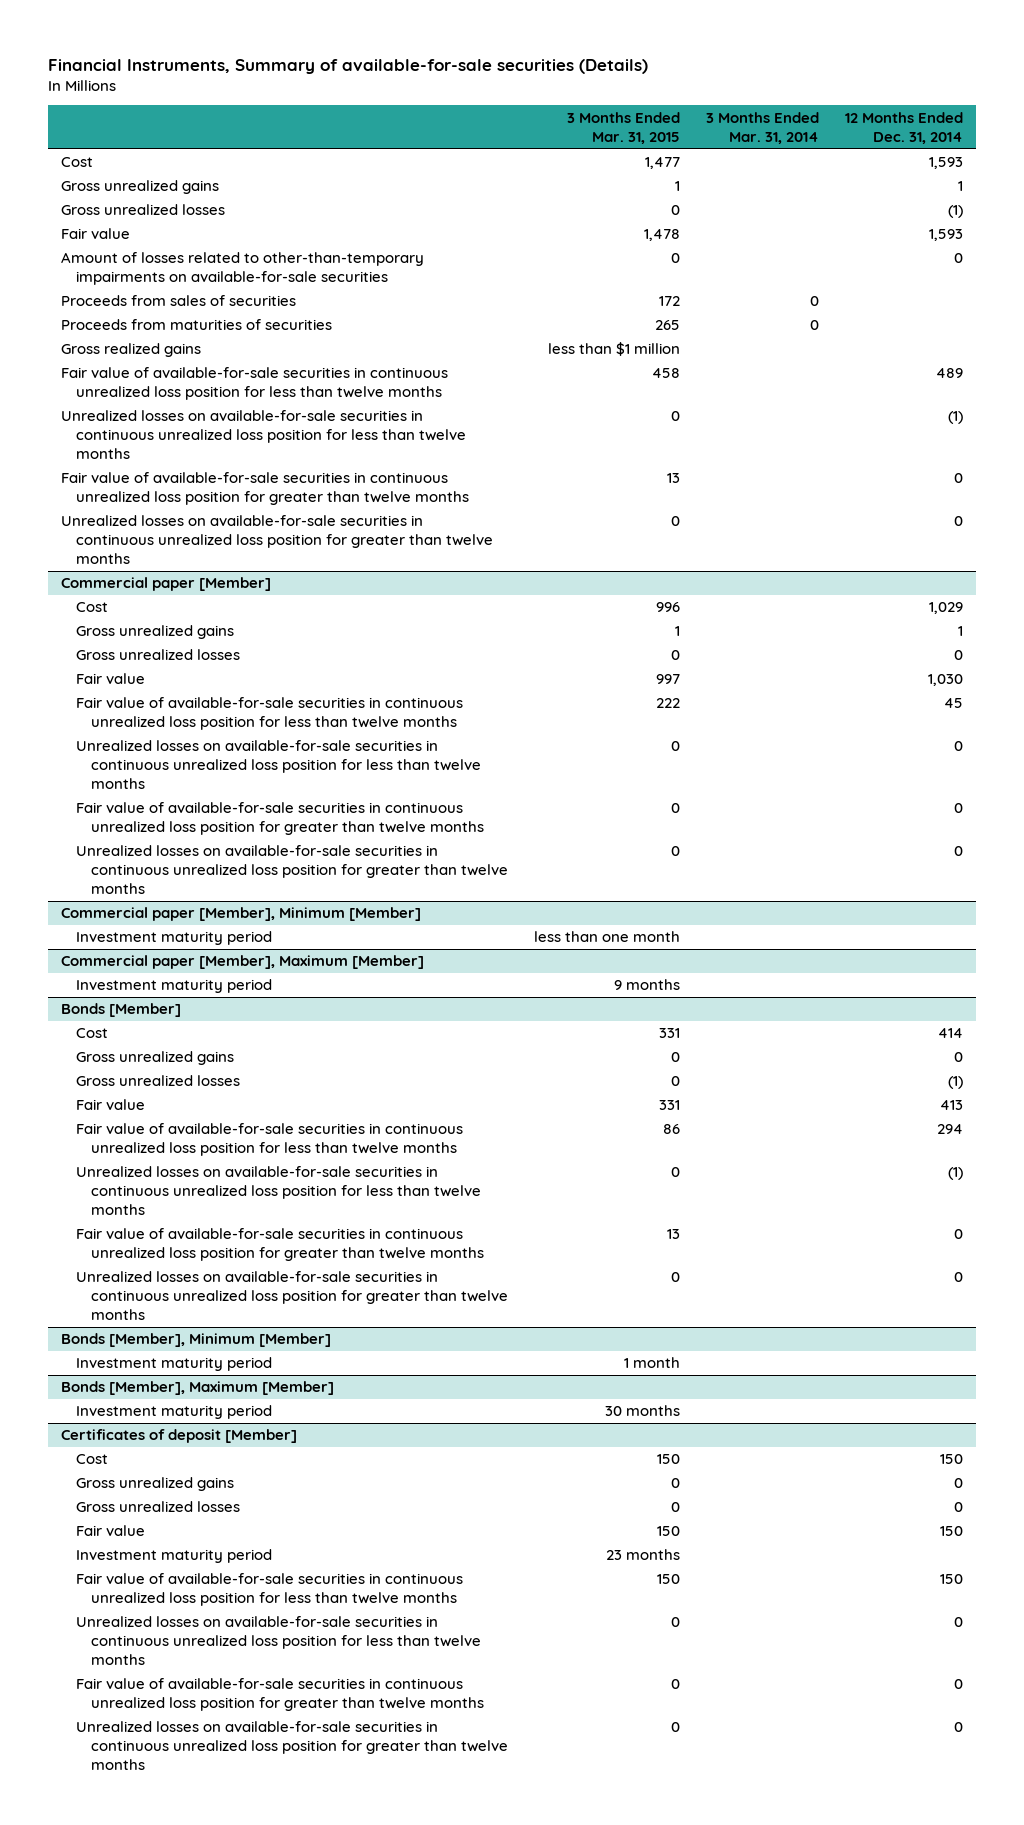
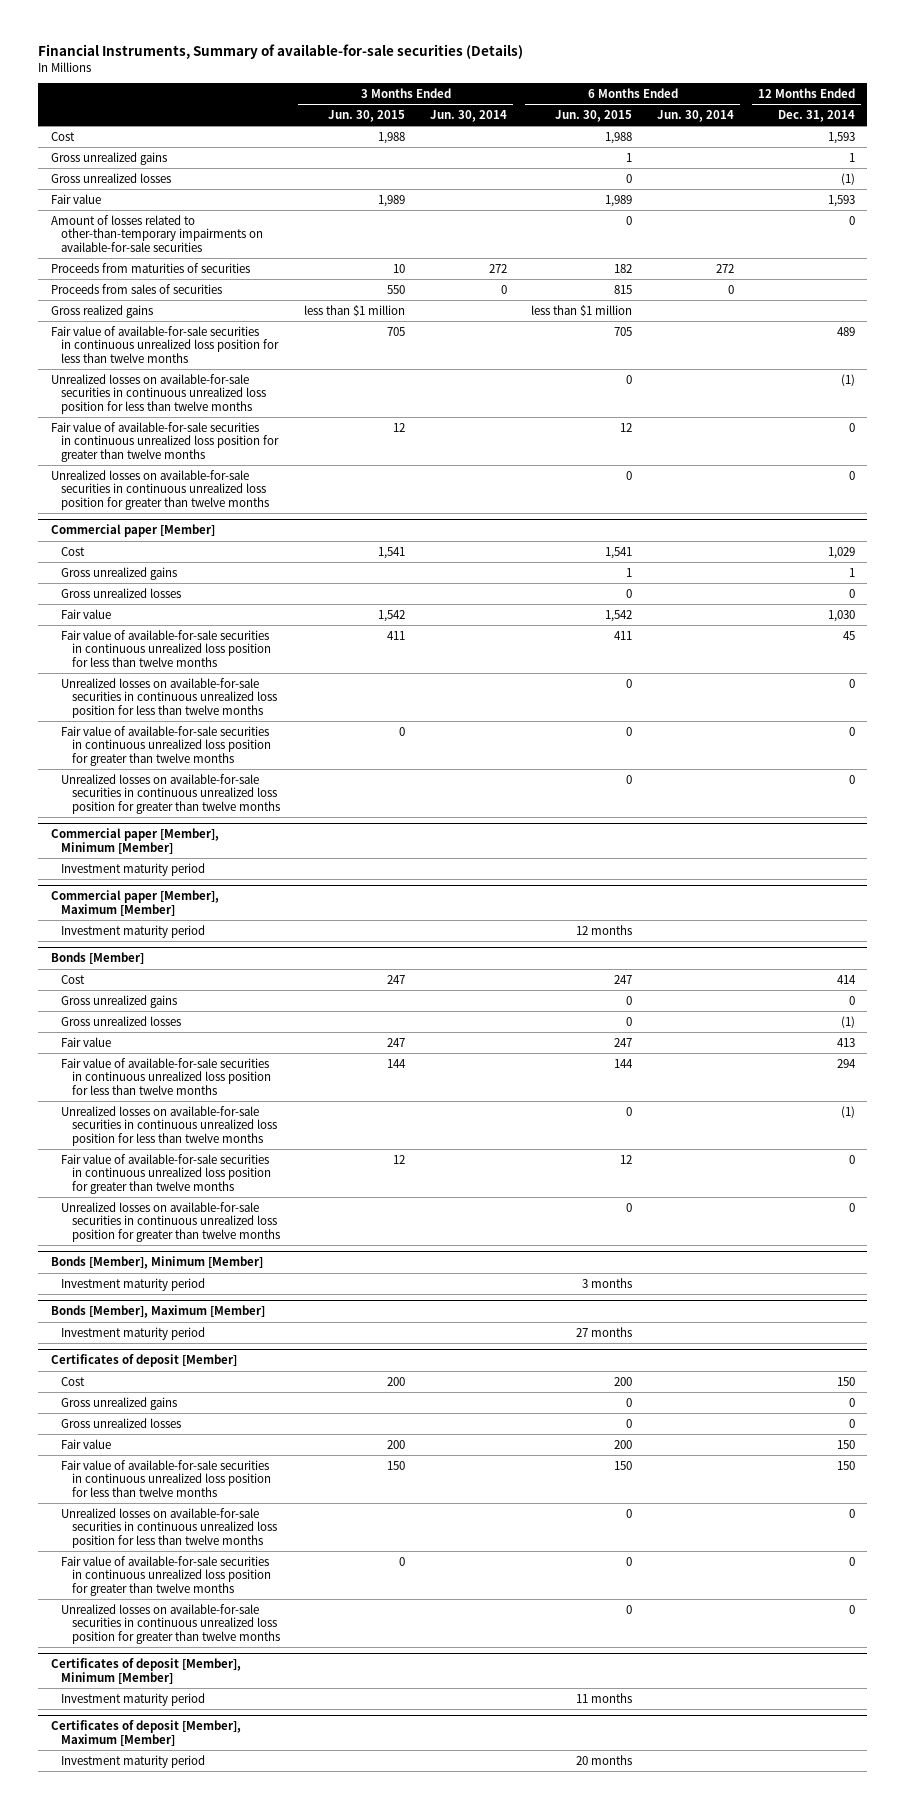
- | 3 Months Ended Mar. 31, 2015 | 3 Months Ended Mar. 31, 2014 | 12 Months Ended Dec. 31, 2014
+ | 3 Months Ended Jun. 30, 2015 | 3 Months Ended Jun. 30, 2014 | 6 Months Ended Jun. 30, 2015 | 6 Months Ended Jun. 30, 2014 | 12 Months Ended Dec. 31, 2014
moved down: Proceeds from sales of securities | 550 | 0 | 815 | 0 |
@ Certificates of deposit [Member]
- Investment maturity period | 23 months | |
+ Certificates of deposit [Member], Minimum [Member]
+ Investment maturity period | | | 11 months | |
+ Certificates of deposit [Member], Maximum [Member]
+ Investment maturity period | | | 20 months | |

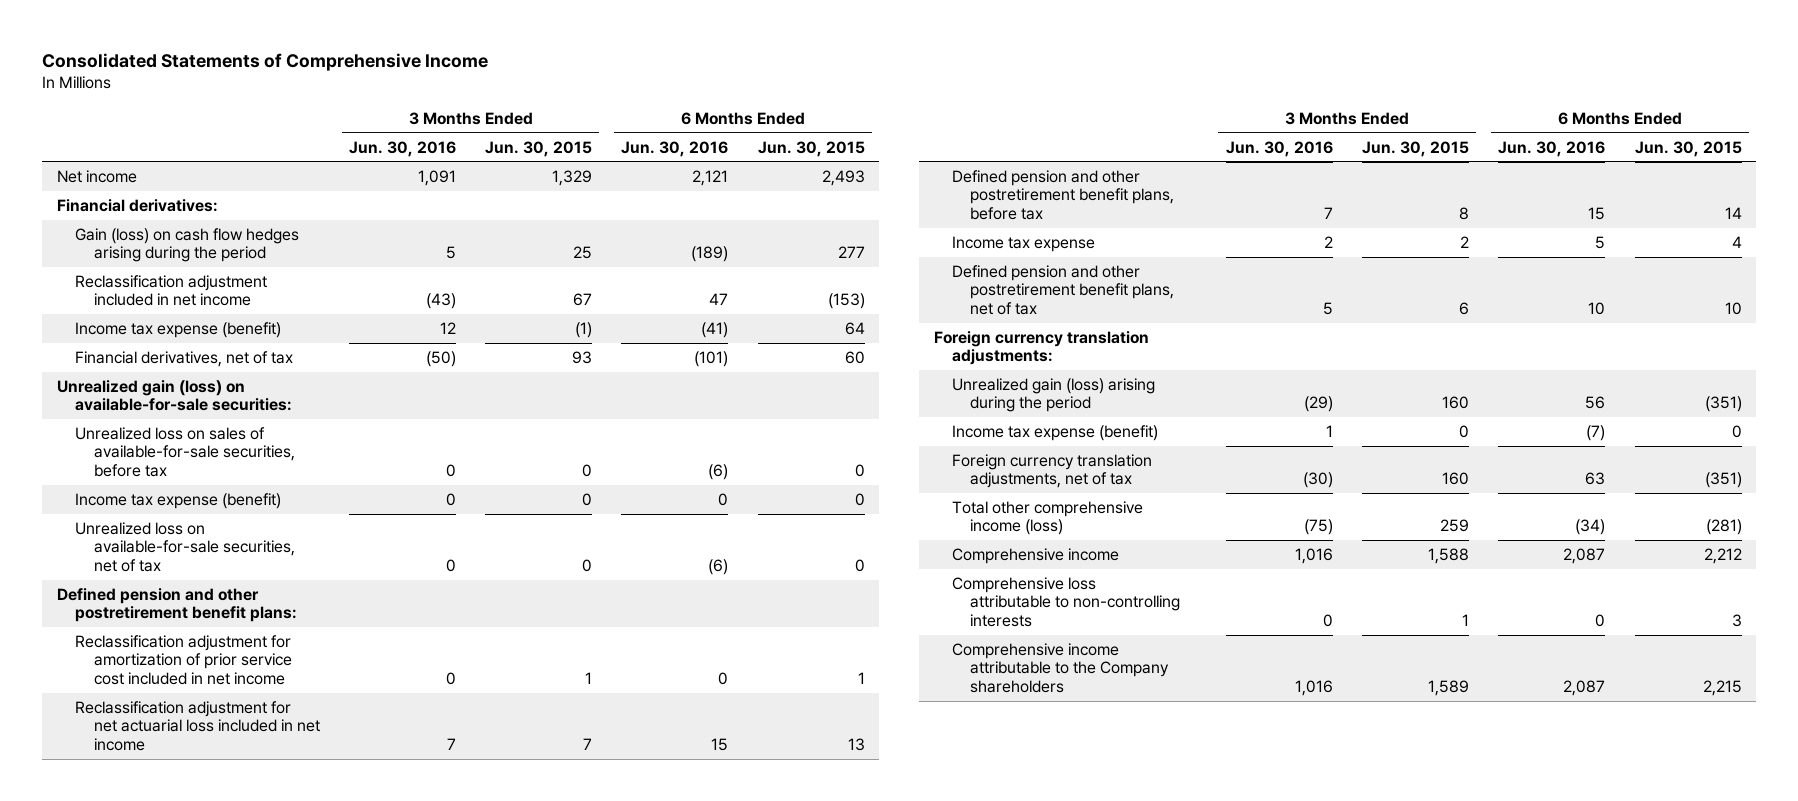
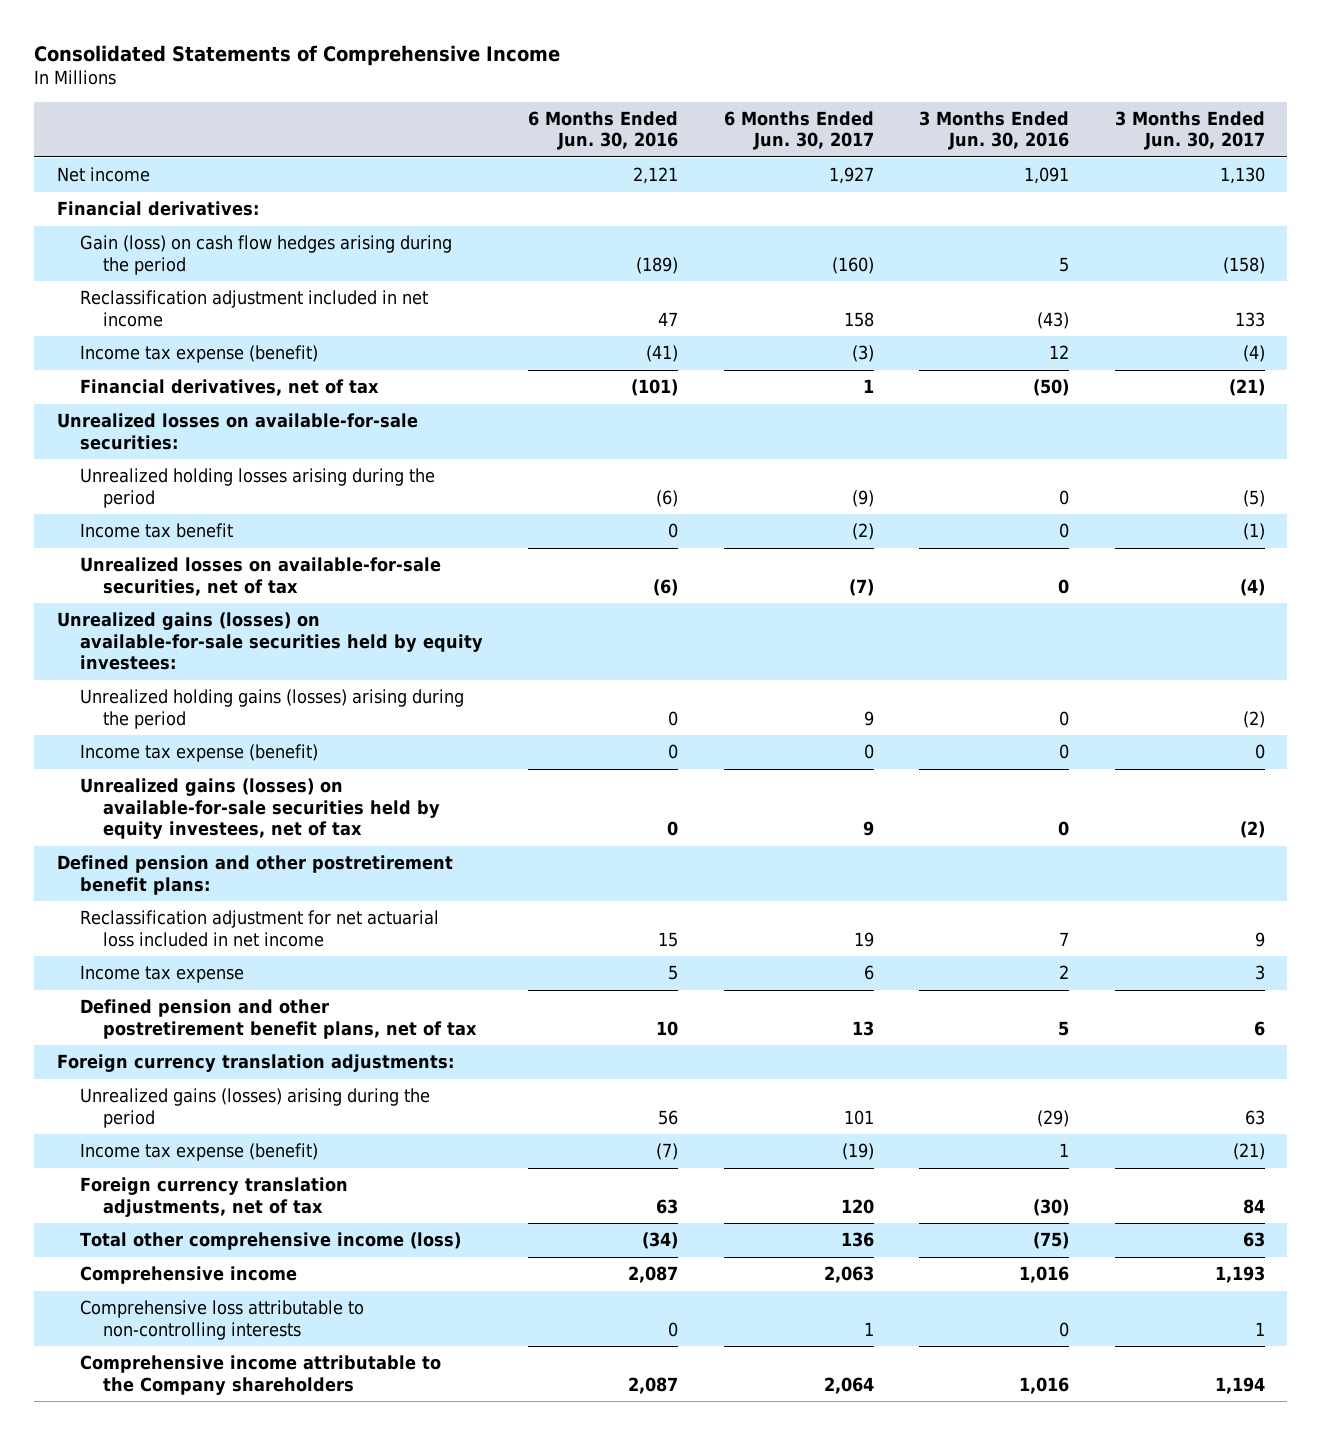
- | 3 Months Ended Jun. 30, 2016 | 3 Months Ended Jun. 30, 2015 | 6 Months Ended Jun. 30, 2016 | 6 Months Ended Jun. 30, 2015
+ | 6 Months Ended Jun. 30, 2016 | 6 Months Ended Jun. 30, 2017 | 3 Months Ended Jun. 30, 2016 | 3 Months Ended Jun. 30, 2017
- Unrealized gain (loss) on available-for-sale securities:
- Unrealized loss on sales of available-for-sale securities, before tax | 0 | 0 | (6) | 0
+ Unrealized losses on available-for-sale securities:
+ Unrealized holding losses arising during the period | (6) | (9) | 0 | (5)
+ Income tax benefit | 0 | (2) | 0 | (1)
+ Unrealized losses on available-for-sale securities, net of tax | (6) | (7) | 0 | (4)
+ Unrealized gains (losses) on available-for-sale securities held by equity investees:
+ Unrealized holding gains (losses) arising during the period | 0 | 9 | 0 | (2)
- Unrealized loss on available-for-sale securities, net of tax | 0 | 0 | (6) | 0
+ Unrealized gains (losses) on available-for-sale securities held by equity investees, net of tax | 0 | 9 | 0 | (2)
- Reclassification adjustment for amortization of prior service cost included in net income | 0 | 1 | 0 | 1
- Defined pension and other postretirement benefit plans, before tax | 7 | 8 | 15 | 14
- Unrealized gain (loss) arising during the period | (29) | 160 | 56 | (351)
+ Unrealized gains (losses) arising during the period | 56 | 101 | (29) | 63

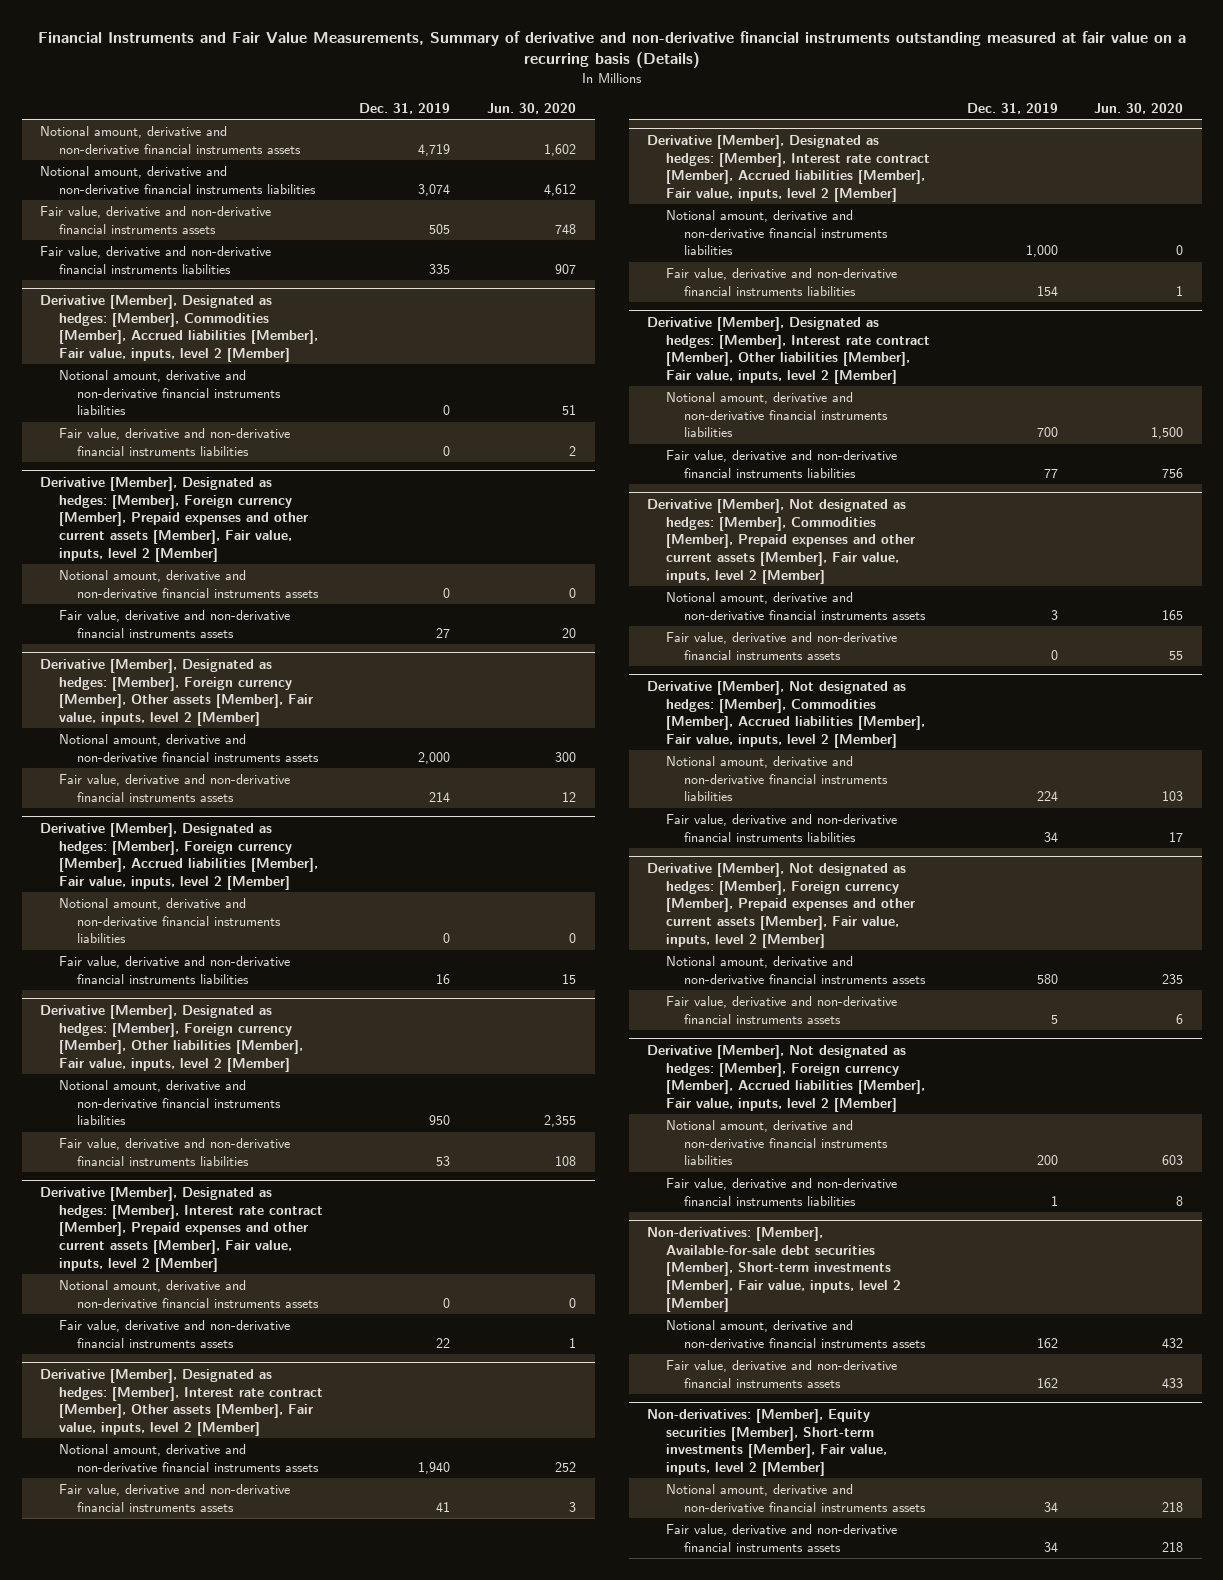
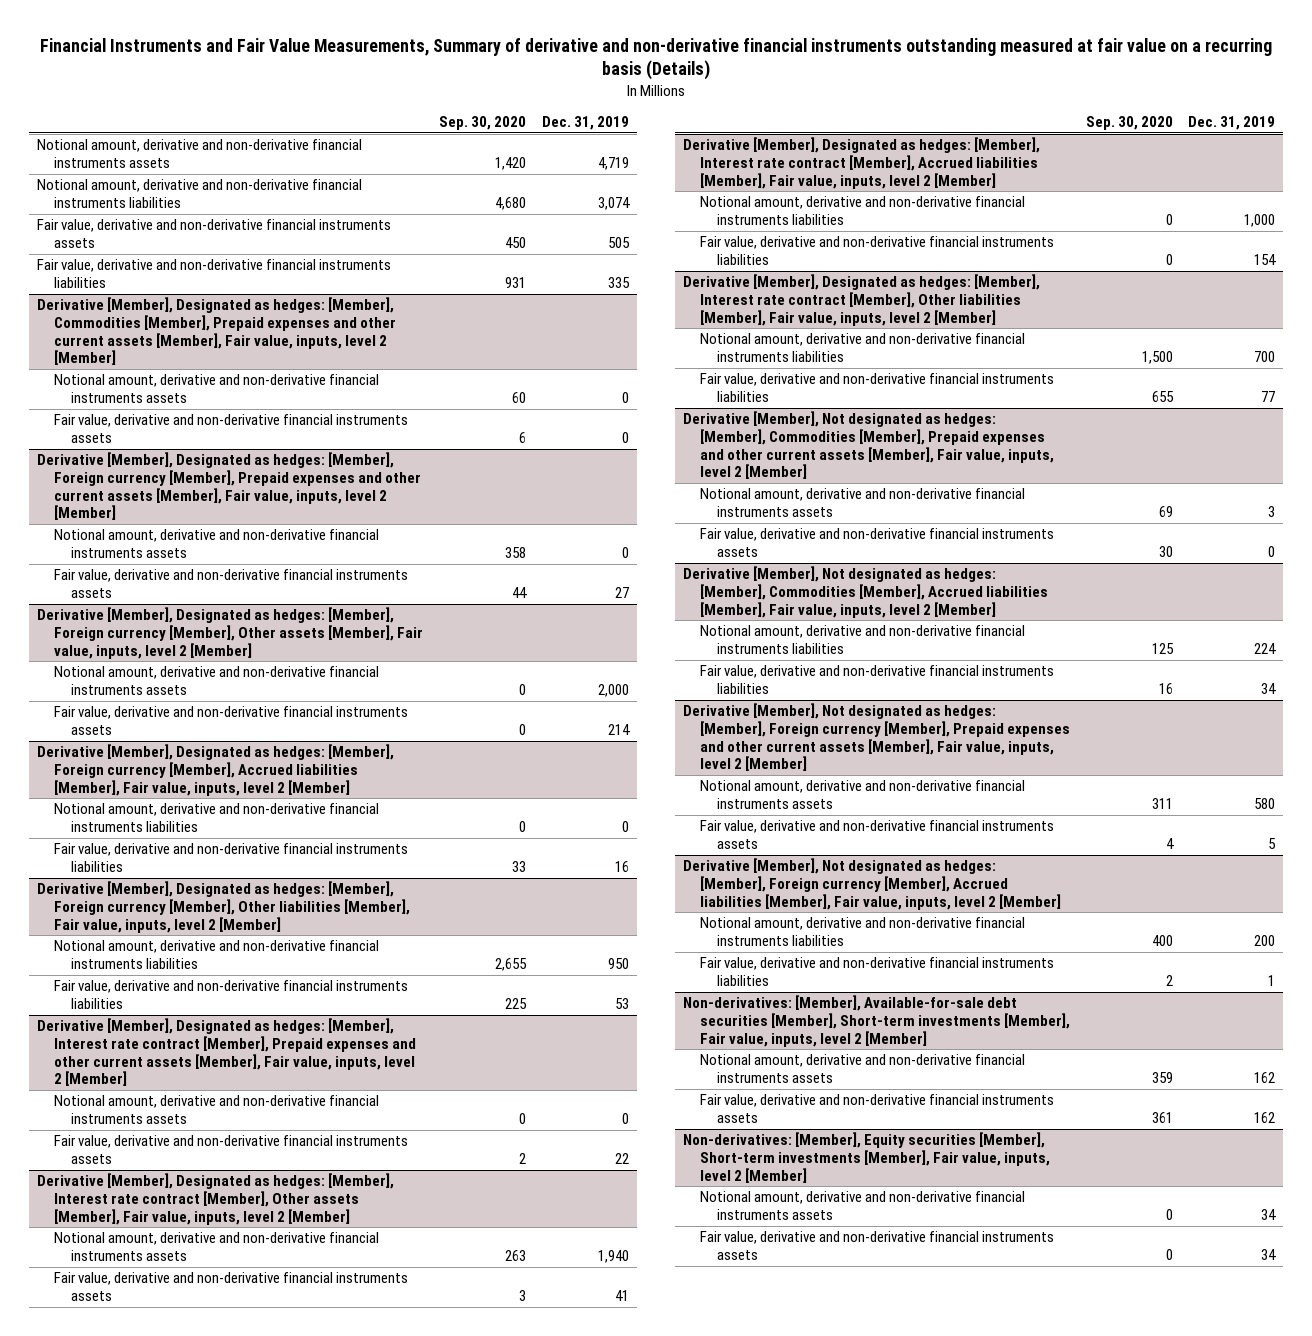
- | Dec. 31, 2019 | Jun. 30, 2020
+ | Sep. 30, 2020 | Dec. 31, 2019
- Derivative [Member], Designated as hedges: [Member], Commodities [Member], Accrued liabilities [Member], Fair value, inputs, level 2 [Member]
- Notional amount, derivative and non-derivative financial instruments liabilities | 0 | 51
- Fair value, derivative and non-derivative financial instruments liabilities | 0 | 2
+ Derivative [Member], Designated as hedges: [Member], Commodities [Member], Prepaid expenses and other current assets [Member], Fair value, inputs, level 2 [Member]
+ Notional amount, derivative and non-derivative financial instruments assets | 60 | 0
+ Fair value, derivative and non-derivative financial instruments assets | 6 | 0

